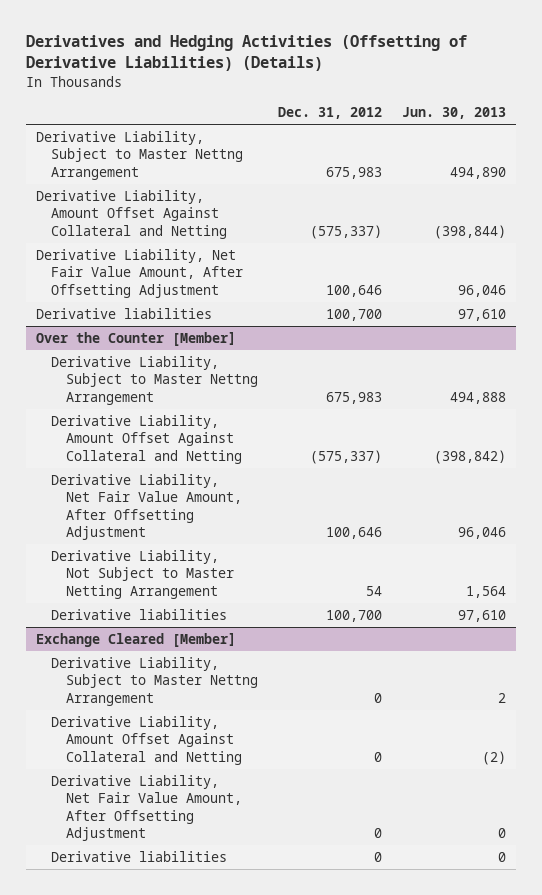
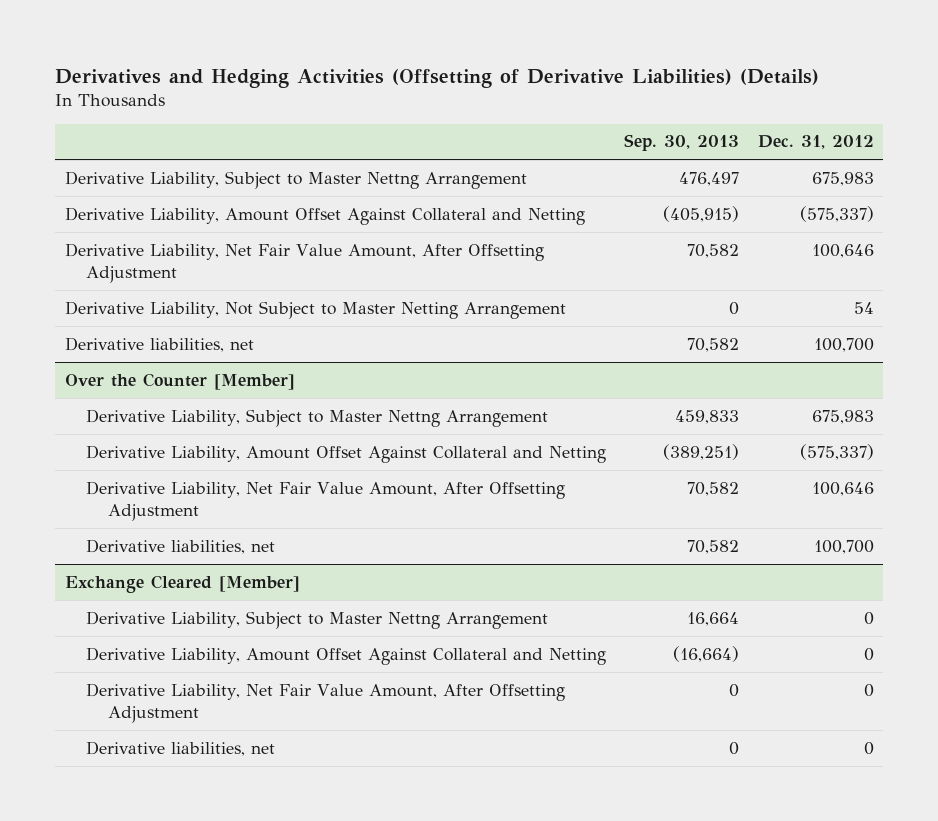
- | Dec. 31, 2012 | Jun. 30, 2013
+ | Sep. 30, 2013 | Dec. 31, 2012
- Derivative liabilities | 100,700 | 97,610
+ Derivative Liability, Not Subject to Master Netting Arrangement | 0 | 54
+ Derivative liabilities, net | 70,582 | 100,700
@ Over the Counter [Member]
- Derivative Liability, Not Subject to Master Netting Arrangement | 54 | 1,564
- Derivative liabilities | 100,700 | 97,610
+ Derivative liabilities, net | 70,582 | 100,700
@ Exchange Cleared [Member]
- Derivative liabilities | 0 | 0
+ Derivative liabilities, net | 0 | 0

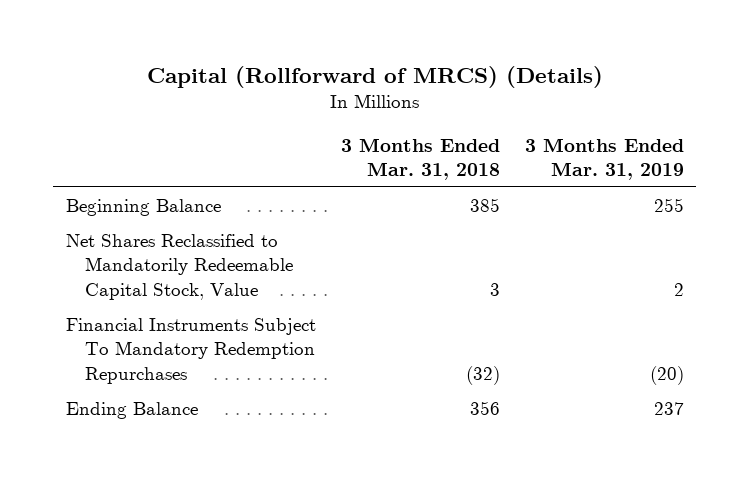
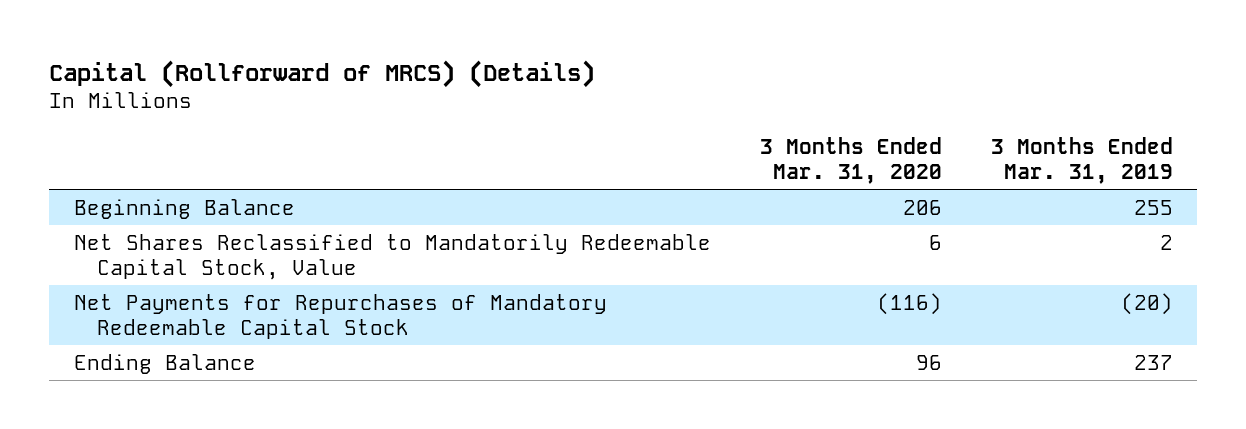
- | 3 Months Ended Mar. 31, 2018 | 3 Months Ended Mar. 31, 2019
+ | 3 Months Ended Mar. 31, 2020 | 3 Months Ended Mar. 31, 2019
- Financial Instruments Subject To Mandatory Redemption Repurchases | (32) | (20)
+ Net Payments for Repurchases of Mandatory Redeemable Capital Stock | (116) | (20)

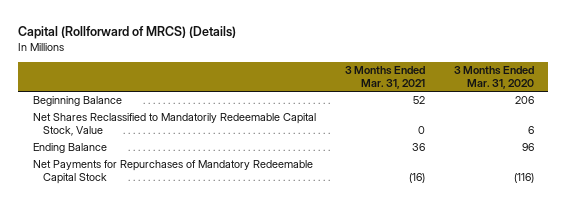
- | 3 Months Ended Mar. 31, 2020 | 3 Months Ended Mar. 31, 2019
+ | 3 Months Ended Mar. 31, 2021 | 3 Months Ended Mar. 31, 2020
moved down: Net Payments for Repurchases of Mandatory Redeemable Capital Stock | (16) | (116)

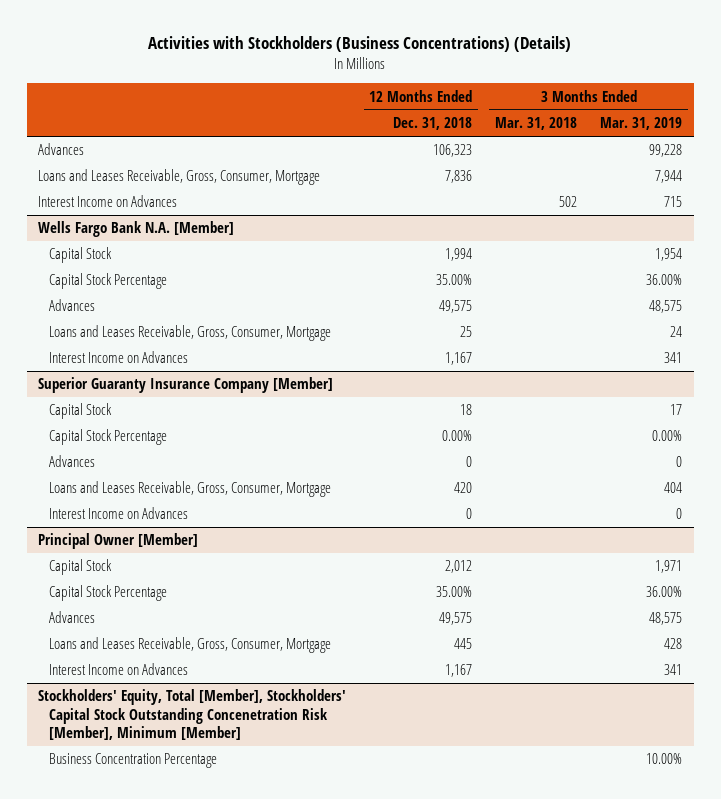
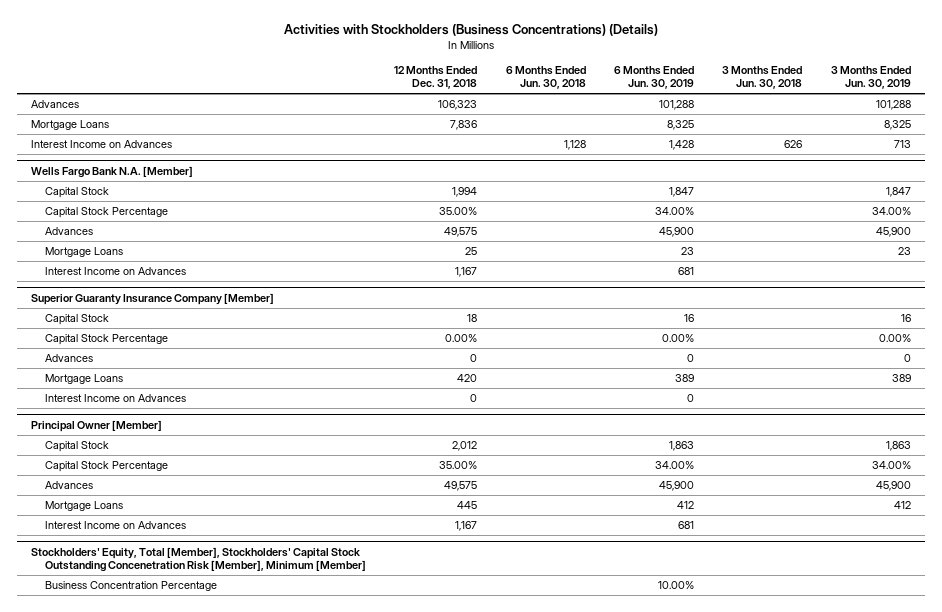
- | 12 Months Ended Dec. 31, 2018 | 3 Months Ended Mar. 31, 2018 | 3 Months Ended Mar. 31, 2019
+ | 12 Months Ended Dec. 31, 2018 | 6 Months Ended Jun. 30, 2018 | 6 Months Ended Jun. 30, 2019 | 3 Months Ended Jun. 30, 2018 | 3 Months Ended Jun. 30, 2019
- Loans and Leases Receivable, Gross, Consumer, Mortgage | 7,836 | | 7,944
+ Mortgage Loans | 7,836 | | 8,325 | | 8,325
@ Wells Fargo Bank N.A. [Member]
- Loans and Leases Receivable, Gross, Consumer, Mortgage | 25 | | 24
+ Mortgage Loans | 25 | | 23 | | 23
@ Superior Guaranty Insurance Company [Member]
- Loans and Leases Receivable, Gross, Consumer, Mortgage | 420 | | 404
+ Mortgage Loans | 420 | | 389 | | 389
@ Principal Owner [Member]
- Loans and Leases Receivable, Gross, Consumer, Mortgage | 445 | | 428
+ Mortgage Loans | 445 | | 412 | | 412

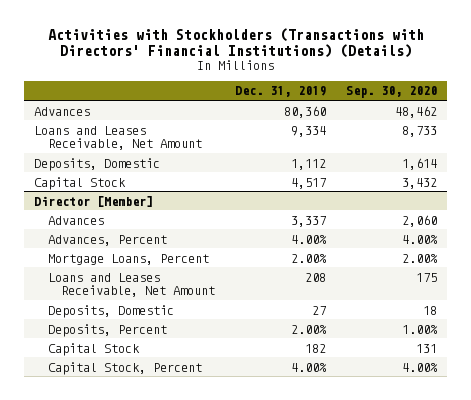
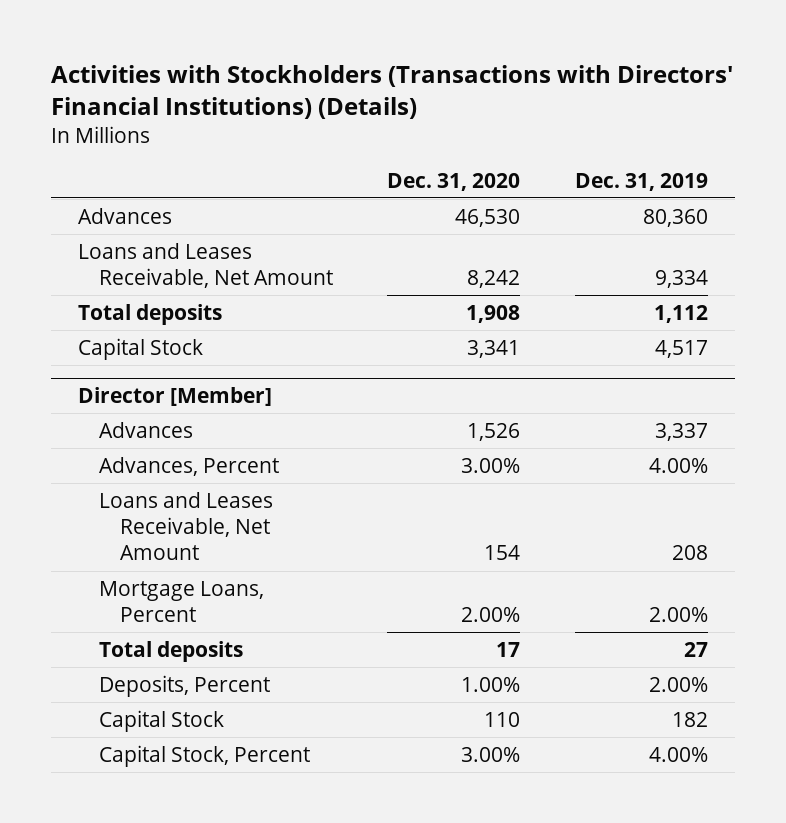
- | Dec. 31, 2019 | Sep. 30, 2020
+ | Dec. 31, 2020 | Dec. 31, 2019
- Deposits, Domestic | 1,112 | 1,614
+ Total deposits | 1,908 | 1,112
@ Director [Member]
- Deposits, Domestic | 27 | 18
moved down: Mortgage Loans, Percent | 2.00% | 2.00%
+ Total deposits | 17 | 27

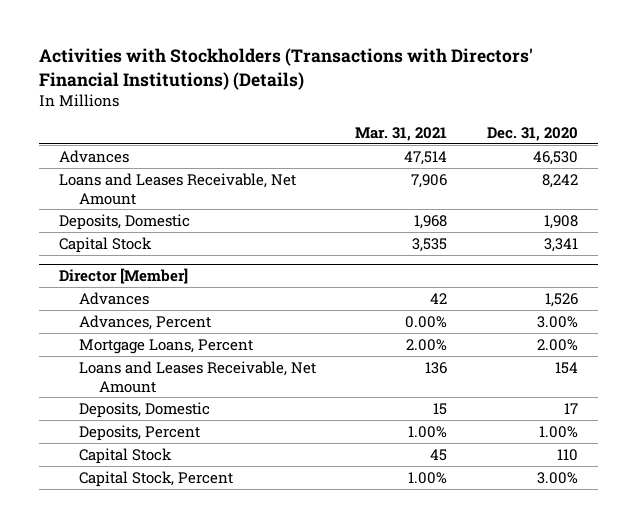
- | Dec. 31, 2020 | Dec. 31, 2019
+ | Mar. 31, 2021 | Dec. 31, 2020
- Total deposits | 1,908 | 1,112
+ Deposits, Domestic | 1,968 | 1,908
@ Director [Member]
- Total deposits | 17 | 27
moved down: Loans and Leases Receivable, Net Amount | 136 | 154
+ Deposits, Domestic | 15 | 17

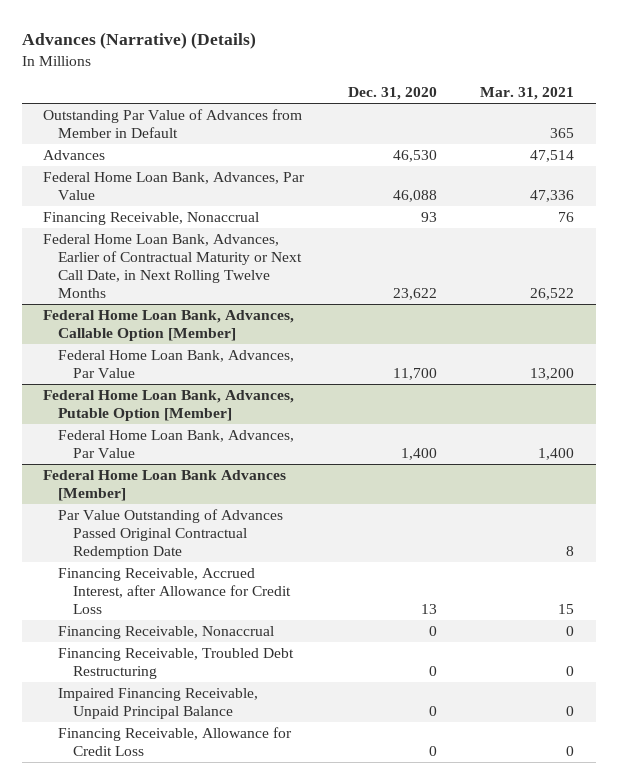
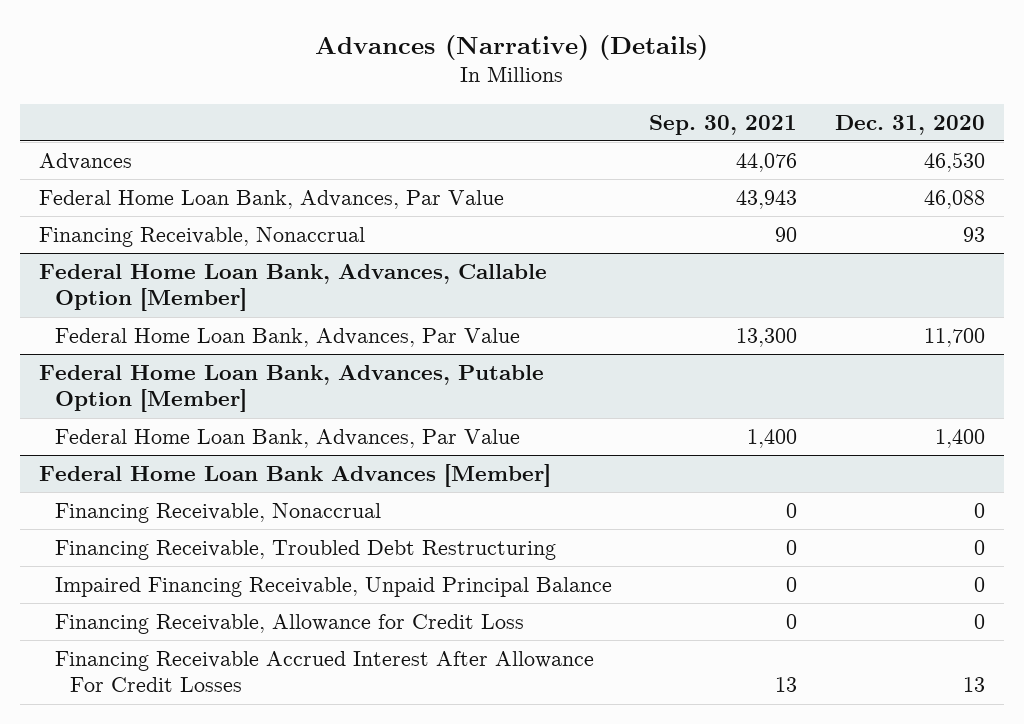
- | Dec. 31, 2020 | Mar. 31, 2021
+ | Sep. 30, 2021 | Dec. 31, 2020
- Outstanding Par Value of Advances from Member in Default | | 365
- Federal Home Loan Bank, Advances, Earlier of Contractual Maturity or Next Call Date, in Next Rolling Twelve Months | 23,622 | 26,522
@ Federal Home Loan Bank Advances [Member]
- Par Value Outstanding of Advances Passed Original Contractual Redemption Date | | 8
- Financing Receivable, Accrued Interest, after Allowance for Credit Loss | 13 | 15
+ Financing Receivable Accrued Interest After Allowance For Credit Losses | 13 | 13

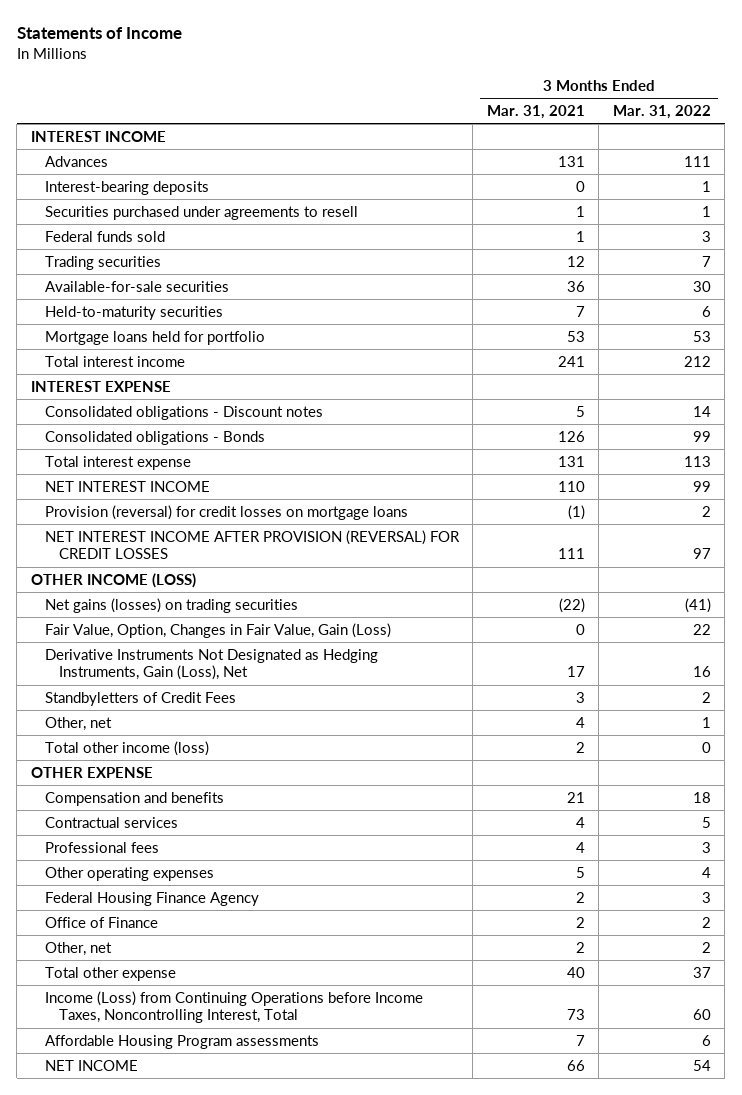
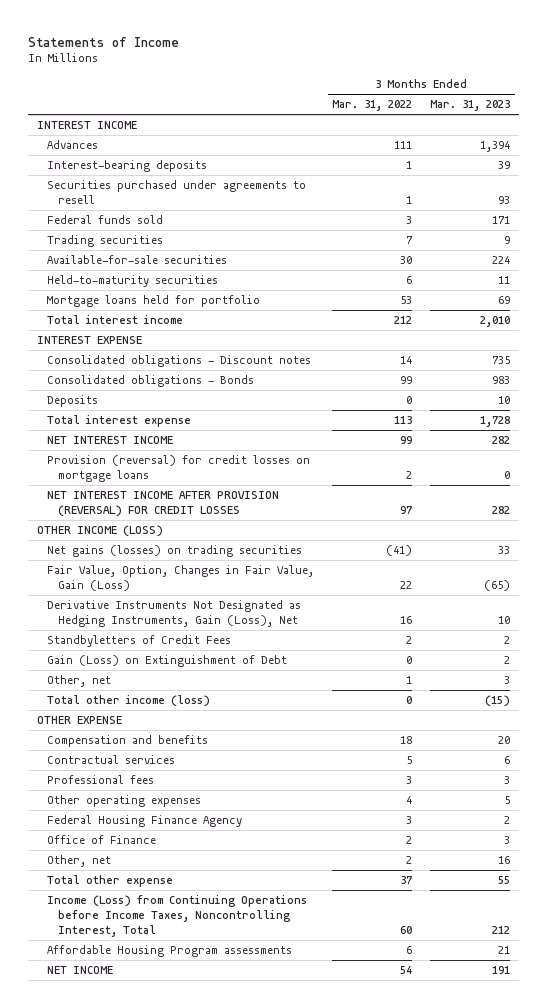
- | 3 Months Ended Mar. 31, 2021 | 3 Months Ended Mar. 31, 2022
+ | 3 Months Ended Mar. 31, 2022 | 3 Months Ended Mar. 31, 2023
+ Deposits | 0 | 10
+ Gain (Loss) on Extinguishment of Debt | 0 | 2

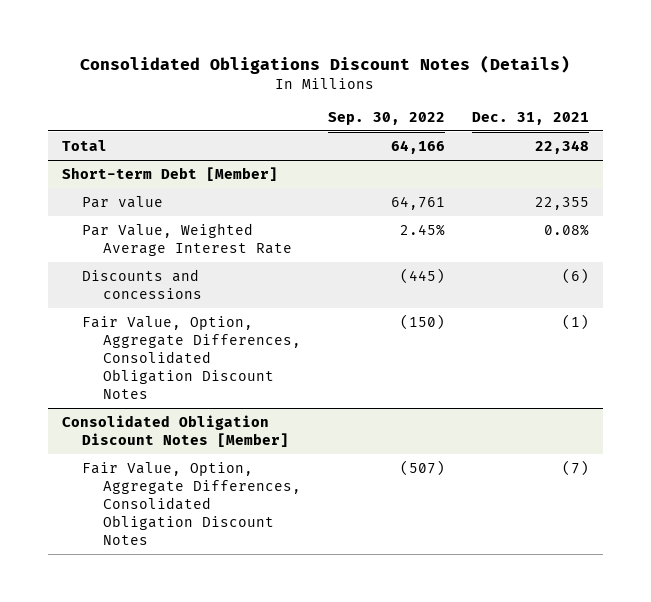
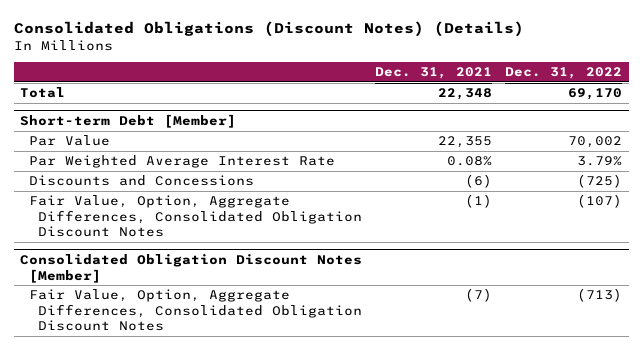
- Consolidated Obligations Discount Notes (Details)
+ Consolidated Obligations (Discount Notes) (Details)
- | Sep. 30, 2022 | Dec. 31, 2021
+ | Dec. 31, 2021 | Dec. 31, 2022
@ Short-term Debt [Member]
- Par value | 64,761 | 22,355
- Par Value, Weighted Average Interest Rate | 2.45% | 0.08%
- Discounts and concessions | (445) | (6)
+ Par Value | 22,355 | 70,002
+ Par Weighted Average Interest Rate | 0.08% | 3.79%
+ Discounts and Concessions | (6) | (725)

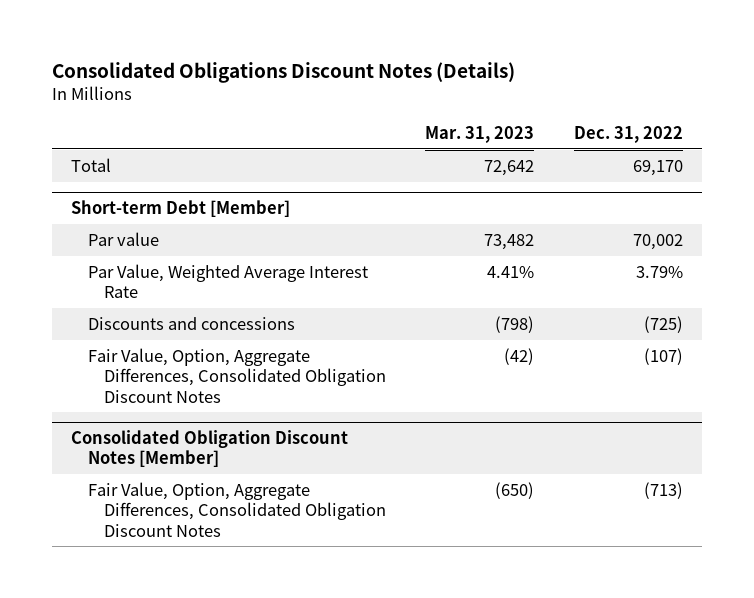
- Consolidated Obligations (Discount Notes) (Details)
+ Consolidated Obligations Discount Notes (Details)
- | Dec. 31, 2021 | Dec. 31, 2022
+ | Mar. 31, 2023 | Dec. 31, 2022
@ Short-term Debt [Member]
- Par Value | 22,355 | 70,002
- Par Weighted Average Interest Rate | 0.08% | 3.79%
- Discounts and Concessions | (6) | (725)
+ Par value | 73,482 | 70,002
+ Par Value, Weighted Average Interest Rate | 4.41% | 3.79%
+ Discounts and concessions | (798) | (725)

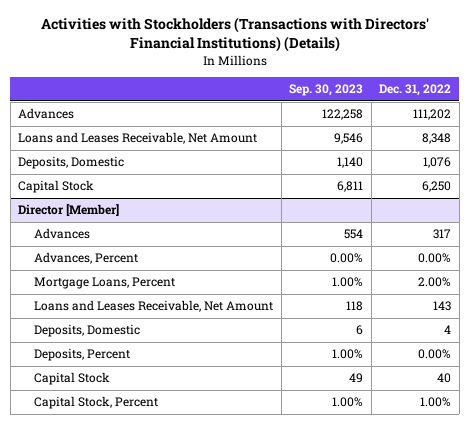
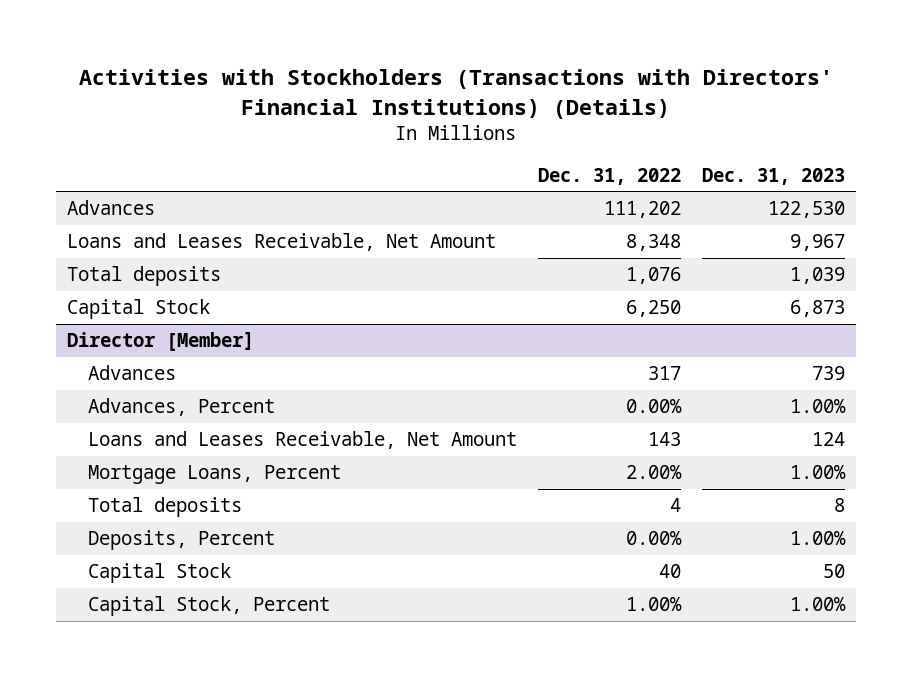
- | Sep. 30, 2023 | Dec. 31, 2022
+ | Dec. 31, 2022 | Dec. 31, 2023
- Deposits, Domestic | 1,140 | 1,076
+ Total deposits | 1,076 | 1,039
@ Director [Member]
- Deposits, Domestic | 6 | 4
moved down: Mortgage Loans, Percent | 2.00% | 1.00%
+ Total deposits | 4 | 8

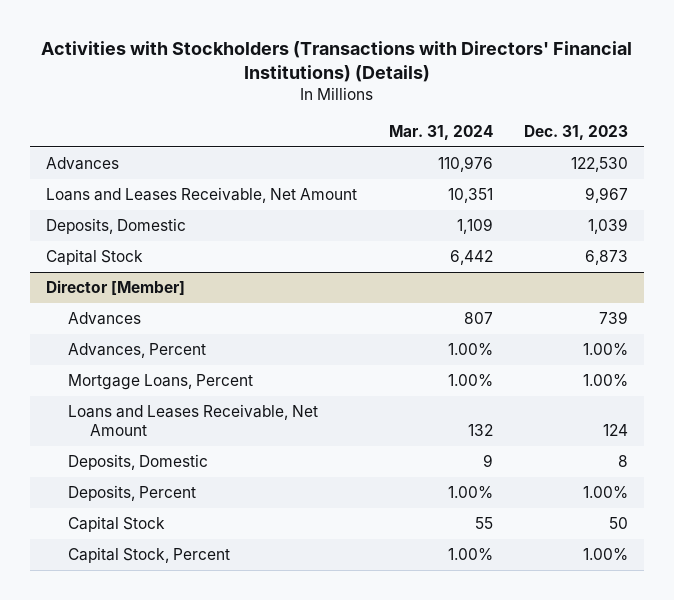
- | Dec. 31, 2022 | Dec. 31, 2023
+ | Mar. 31, 2024 | Dec. 31, 2023
- Total deposits | 1,076 | 1,039
+ Deposits, Domestic | 1,109 | 1,039
@ Director [Member]
- Total deposits | 4 | 8
moved down: Loans and Leases Receivable, Net Amount | 132 | 124
+ Deposits, Domestic | 9 | 8

